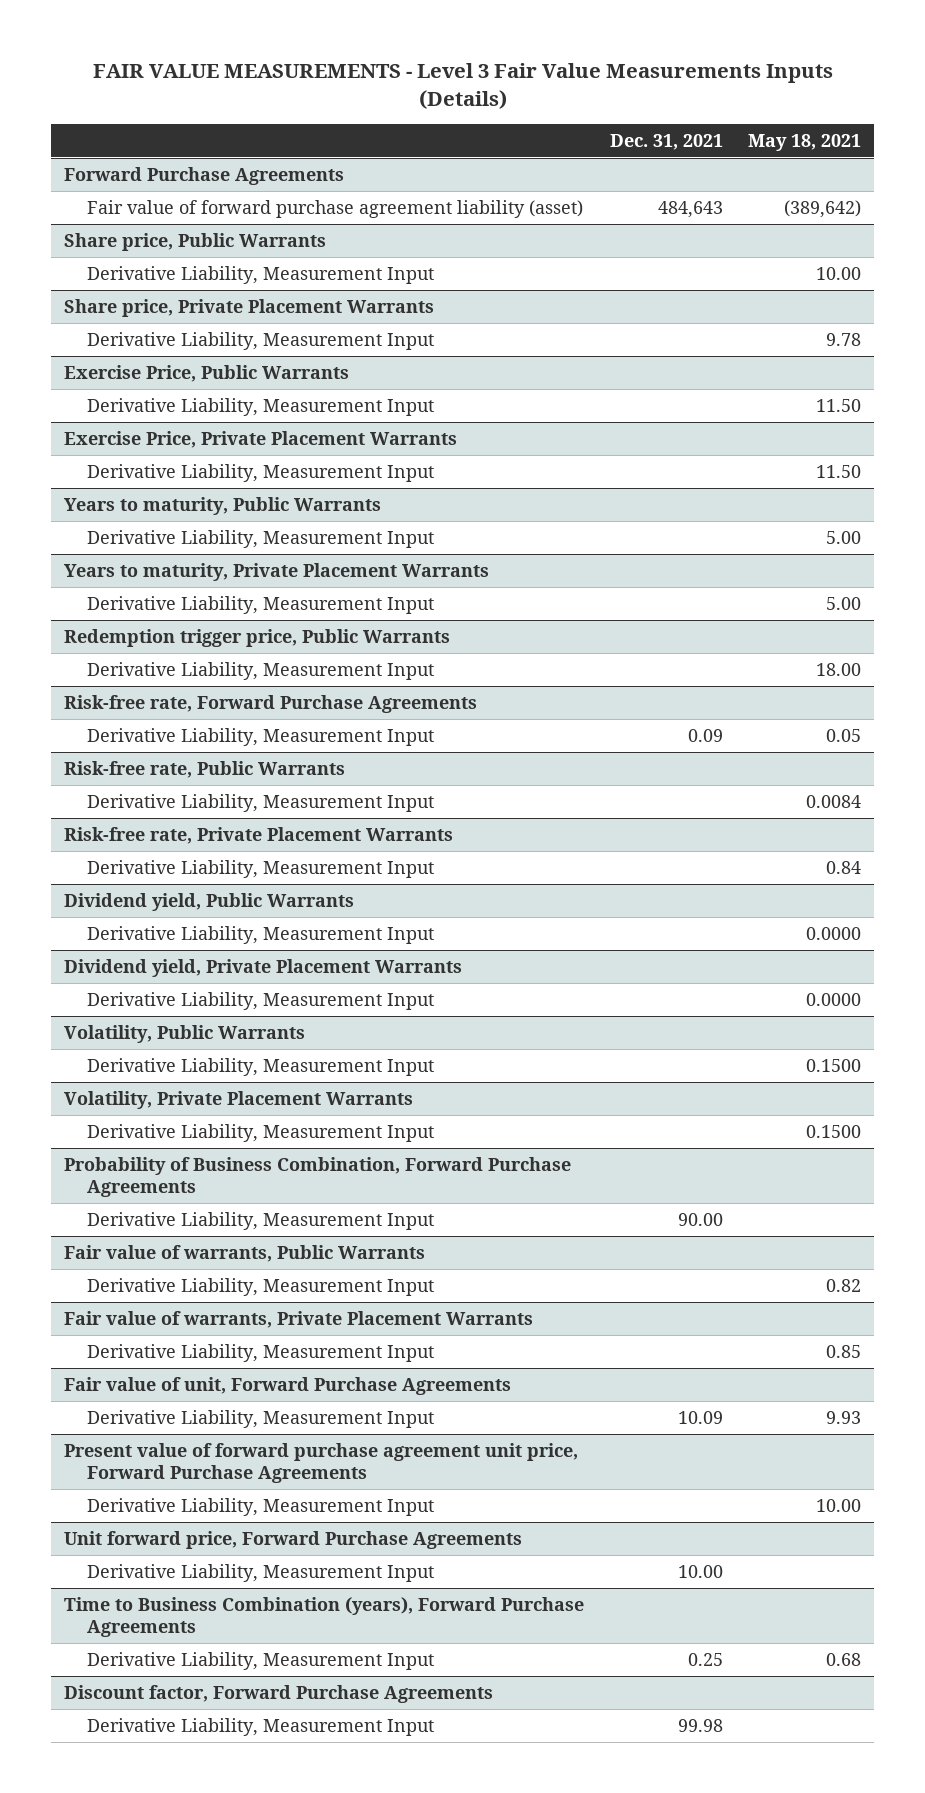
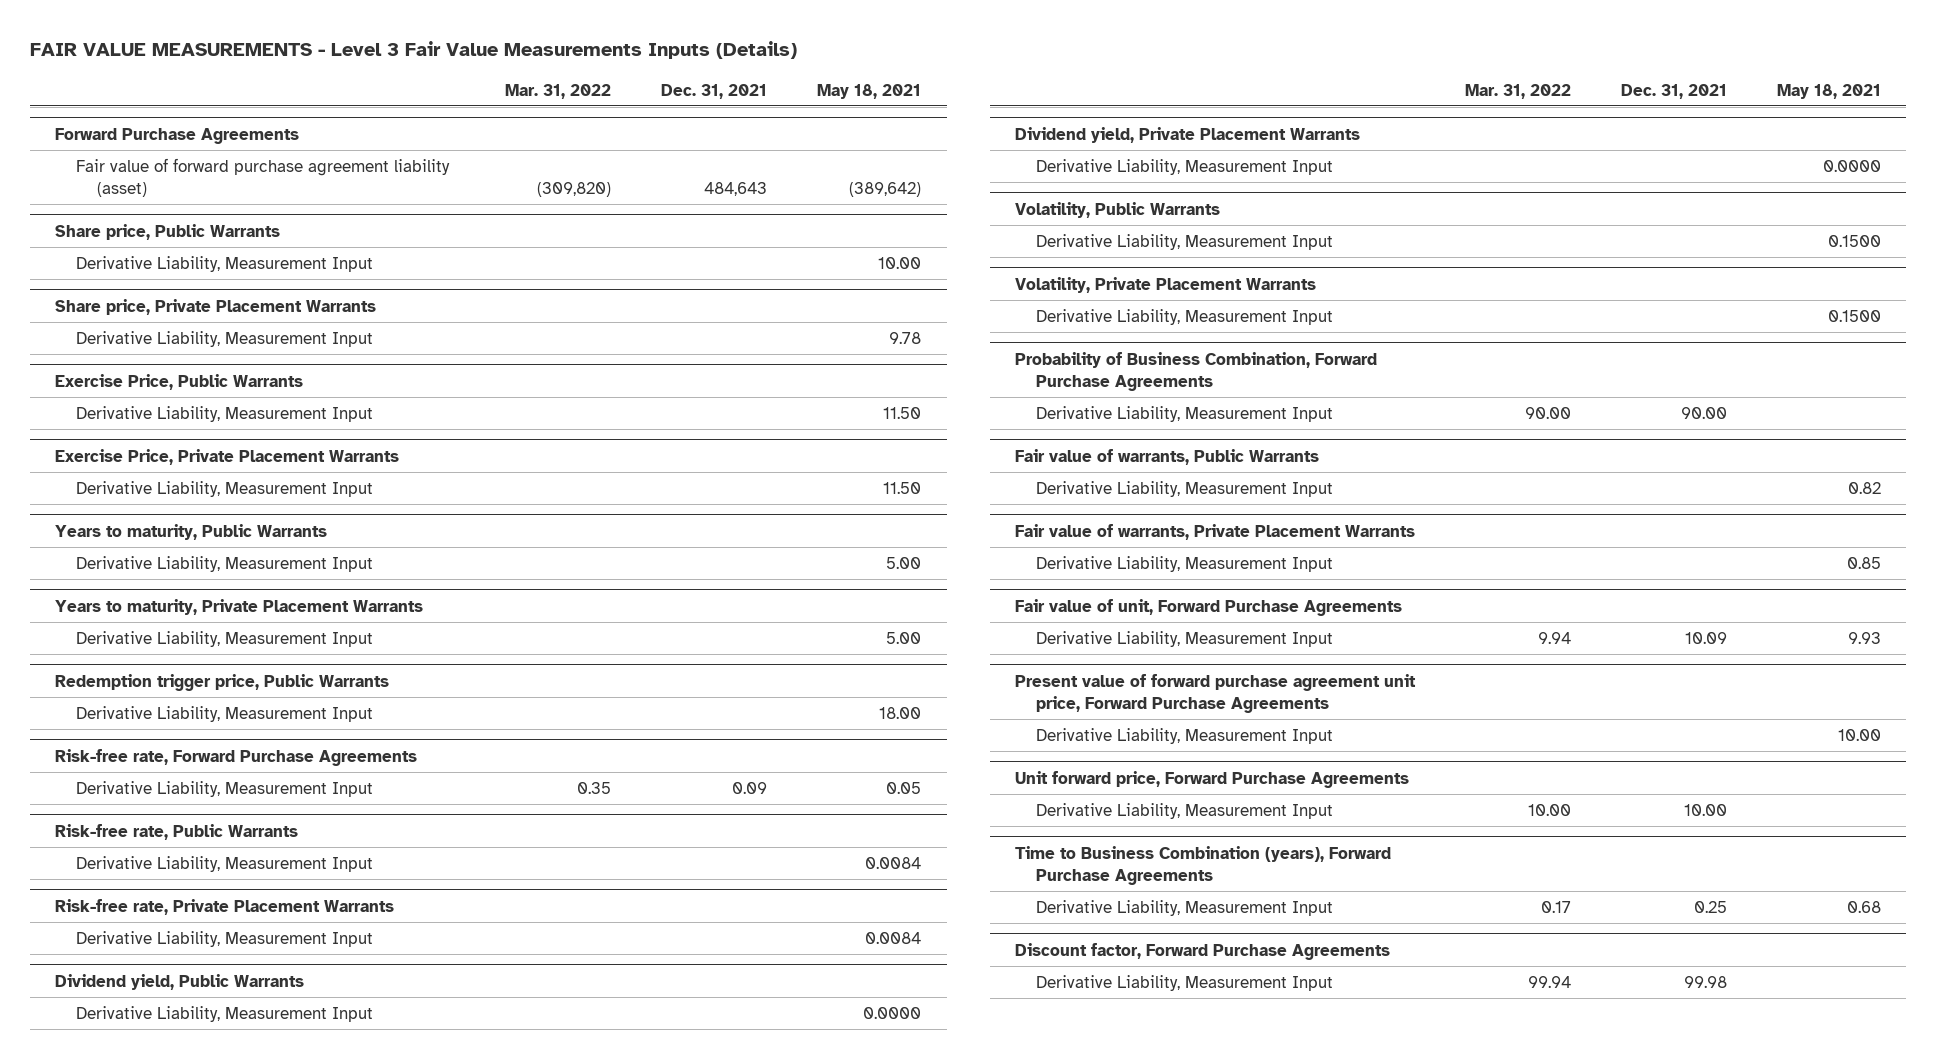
- | Dec. 31, 2021 | May 18, 2021
+ | Mar. 31, 2022 | Dec. 31, 2021 | May 18, 2021
@ Risk-free rate, Private Placement Warrants
- Derivative Liability, Measurement Input | | 0.84
+ Derivative Liability, Measurement Input | | | 0.0084

